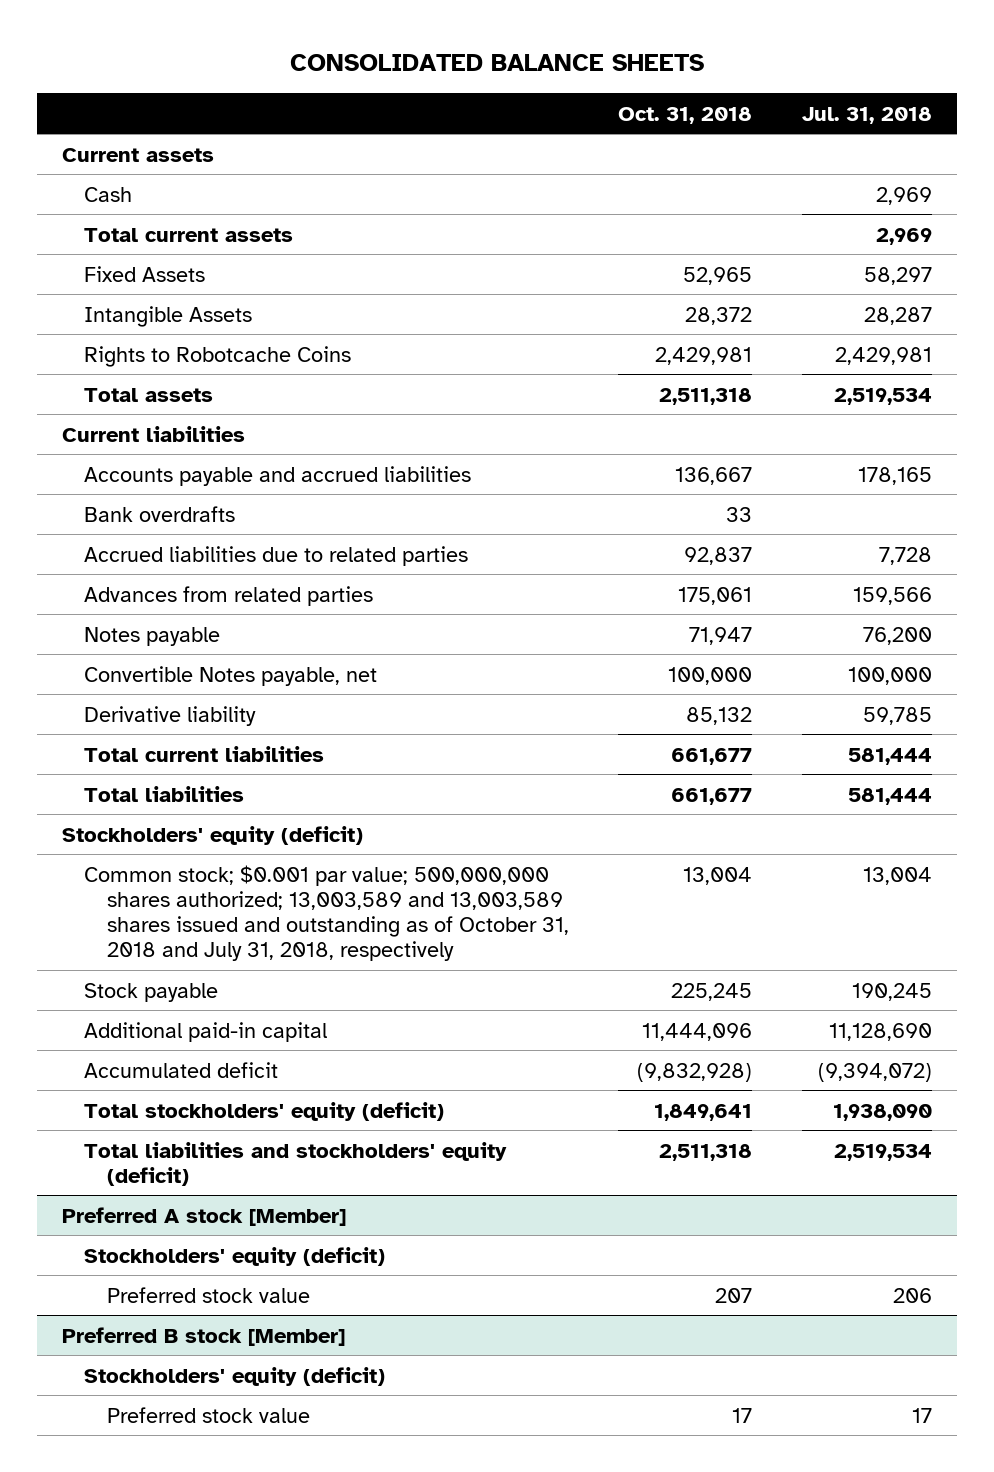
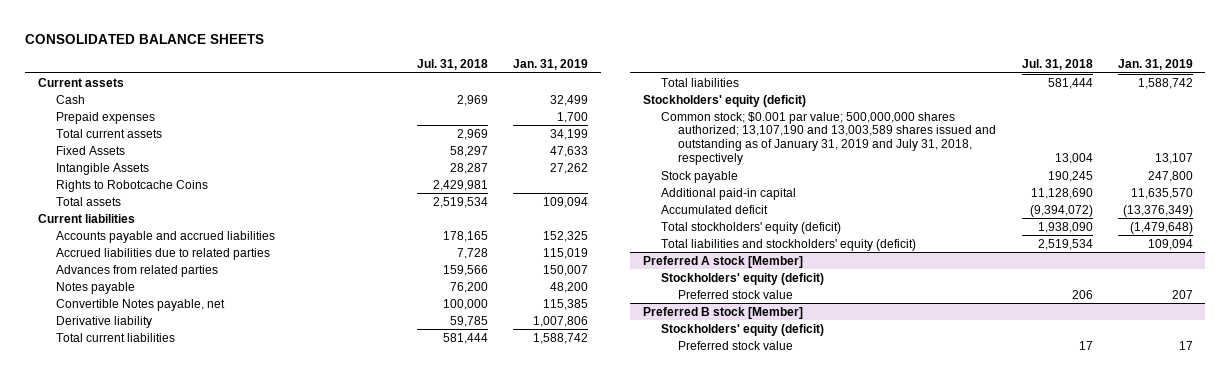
- | Oct. 31, 2018 | Jul. 31, 2018
+ | Jul. 31, 2018 | Jan. 31, 2019
+ Prepaid expenses | | 1,700
- Bank overdrafts | 33 |
- Common stock; $0.001 par value; 500,000,000 shares authorized; 13,003,589 and 13,003,589 shares issued and outstanding as of October 31, 2018 and July 31, 2018, respectively | 13,004 | 13,004
+ Common stock; $0.001 par value; 500,000,000 shares authorized; 13,107,190 and 13,003,589 shares issued and outstanding as of January 31, 2019 and July 31, 2018, respectively | 13,004 | 13,107

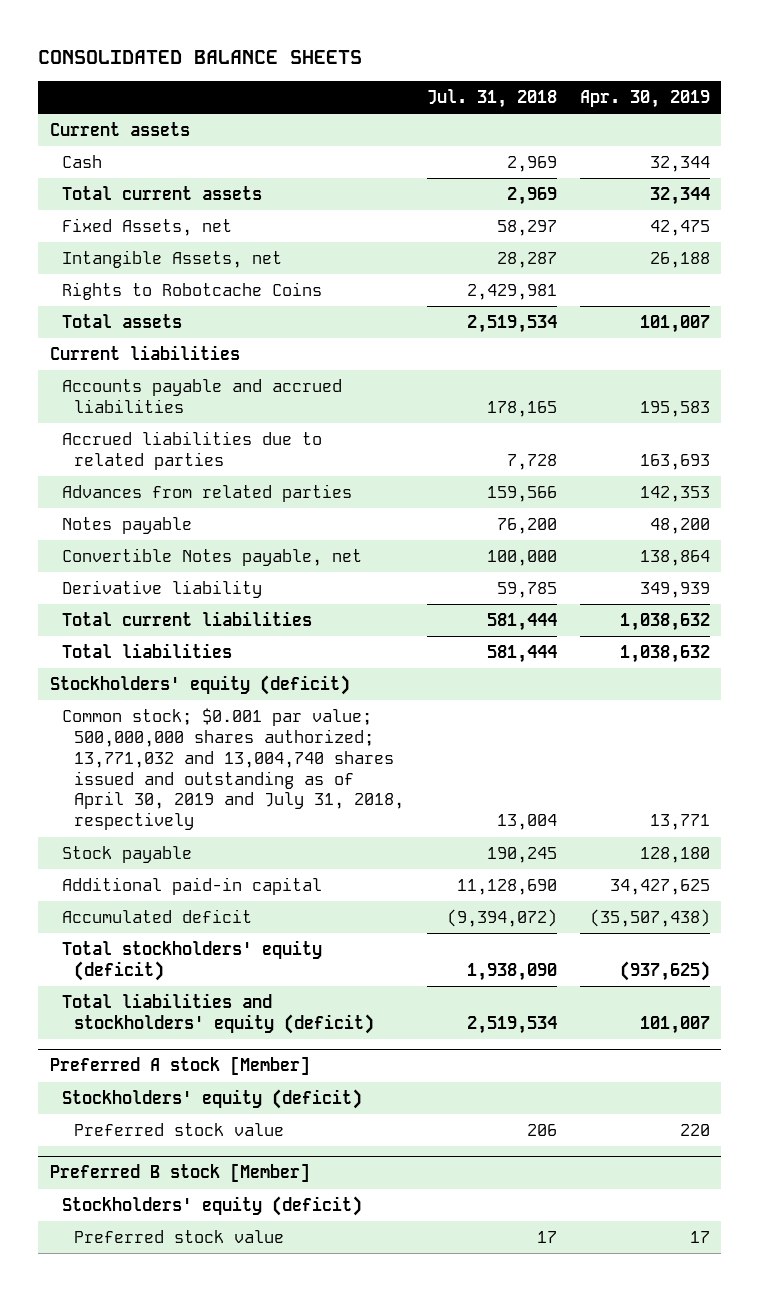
- | Jul. 31, 2018 | Jan. 31, 2019
+ | Jul. 31, 2018 | Apr. 30, 2019
- Prepaid expenses | | 1,700
- Fixed Assets | 58,297 | 47,633
- Intangible Assets | 28,287 | 27,262
+ Fixed Assets, net | 58,297 | 42,475
+ Intangible Assets, net | 28,287 | 26,188
- Common stock; $0.001 par value; 500,000,000 shares authorized; 13,107,190 and 13,003,589 shares issued and outstanding as of January 31, 2019 and July 31, 2018, respectively | 13,004 | 13,107
+ Common stock; $0.001 par value; 500,000,000 shares authorized; 13,771,032 and 13,004,740 shares issued and outstanding as of April 30, 2019 and July 31, 2018, respectively | 13,004 | 13,771

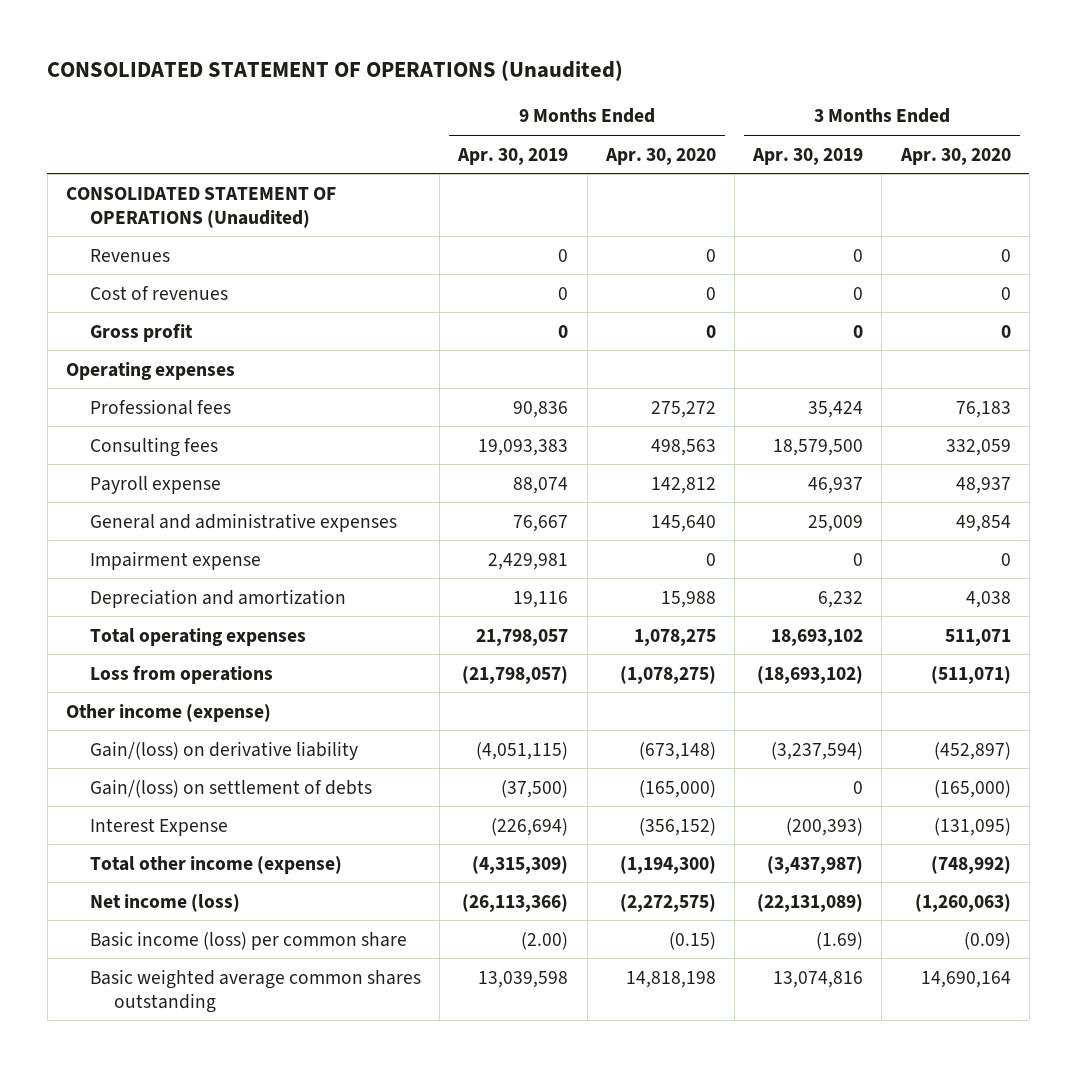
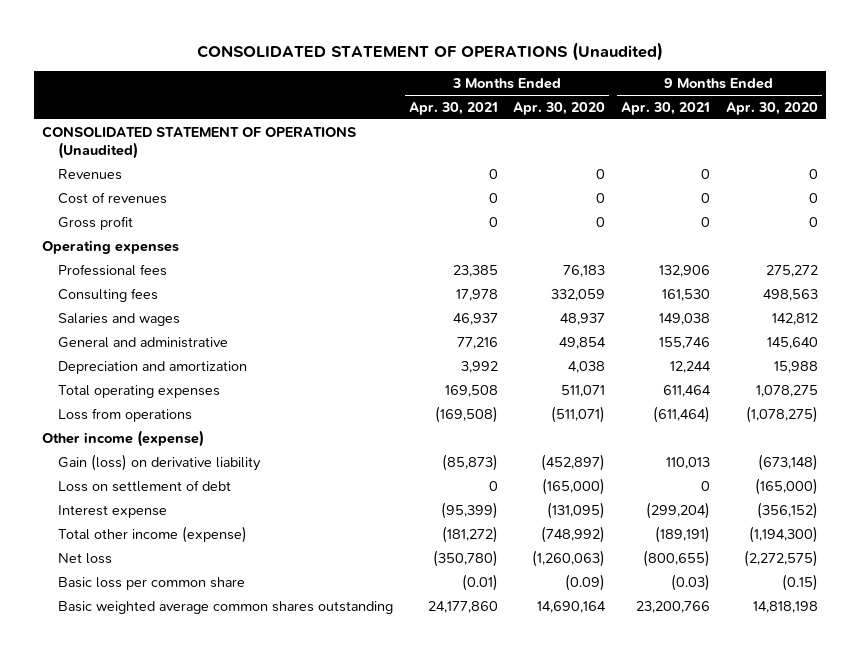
- | 9 Months Ended Apr. 30, 2019 | 9 Months Ended Apr. 30, 2020 | 3 Months Ended Apr. 30, 2019 | 3 Months Ended Apr. 30, 2020
+ | 3 Months Ended Apr. 30, 2021 | 3 Months Ended Apr. 30, 2020 | 9 Months Ended Apr. 30, 2021 | 9 Months Ended Apr. 30, 2020
- Payroll expense | 88,074 | 142,812 | 46,937 | 48,937
- General and administrative expenses | 76,667 | 145,640 | 25,009 | 49,854
- Impairment expense | 2,429,981 | 0 | 0 | 0
+ Salaries and wages | 46,937 | 48,937 | 149,038 | 142,812
+ General and administrative | 77,216 | 49,854 | 155,746 | 145,640
- Gain/(loss) on derivative liability | (4,051,115) | (673,148) | (3,237,594) | (452,897)
- Gain/(loss) on settlement of debts | (37,500) | (165,000) | 0 | (165,000)
- Interest Expense | (226,694) | (356,152) | (200,393) | (131,095)
+ Gain (loss) on derivative liability | (85,873) | (452,897) | 110,013 | (673,148)
+ Loss on settlement of debt | 0 | (165,000) | 0 | (165,000)
+ Interest expense | (95,399) | (131,095) | (299,204) | (356,152)
- Net income (loss) | (26,113,366) | (2,272,575) | (22,131,089) | (1,260,063)
- Basic income (loss) per common share | (2.00) | (0.15) | (1.69) | (0.09)
+ Net loss | (350,780) | (1,260,063) | (800,655) | (2,272,575)
+ Basic loss per common share | (0.01) | (0.09) | (0.03) | (0.15)

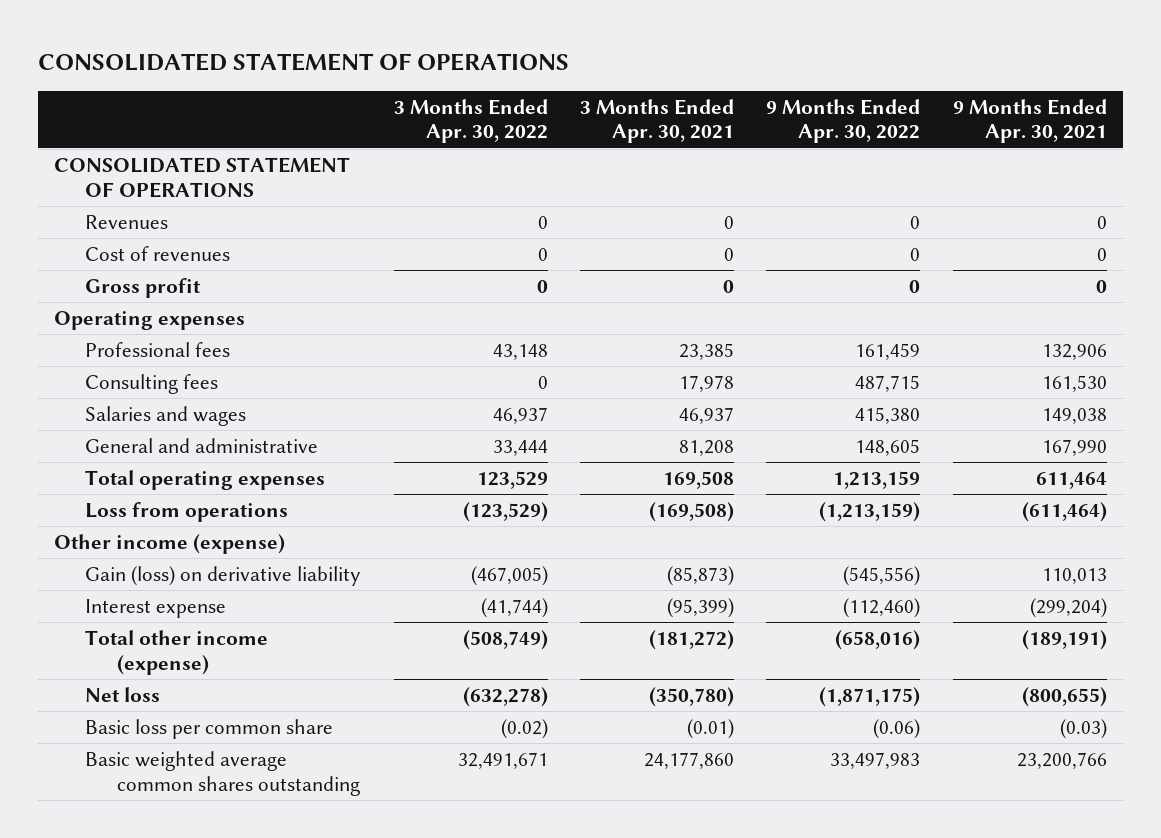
- CONSOLIDATED STATEMENT OF OPERATIONS (Unaudited)
+ CONSOLIDATED STATEMENT OF OPERATIONS
- | 3 Months Ended Apr. 30, 2021 | 3 Months Ended Apr. 30, 2020 | 9 Months Ended Apr. 30, 2021 | 9 Months Ended Apr. 30, 2020
+ | 3 Months Ended Apr. 30, 2022 | 3 Months Ended Apr. 30, 2021 | 9 Months Ended Apr. 30, 2022 | 9 Months Ended Apr. 30, 2021
- CONSOLIDATED STATEMENT OF OPERATIONS (Unaudited)
+ CONSOLIDATED STATEMENT OF OPERATIONS
- General and administrative | 77,216 | 49,854 | 155,746 | 145,640
- Depreciation and amortization | 3,992 | 4,038 | 12,244 | 15,988
+ General and administrative | 33,444 | 81,208 | 148,605 | 167,990
- Loss on settlement of debt | 0 | (165,000) | 0 | (165,000)

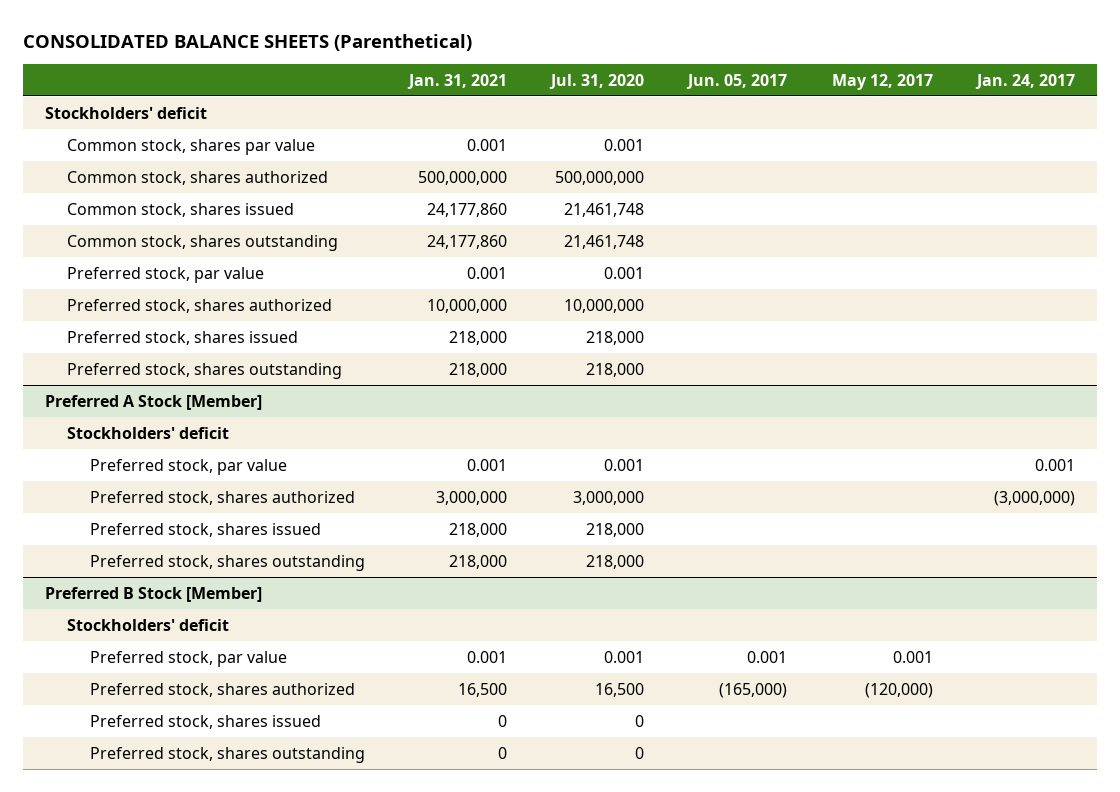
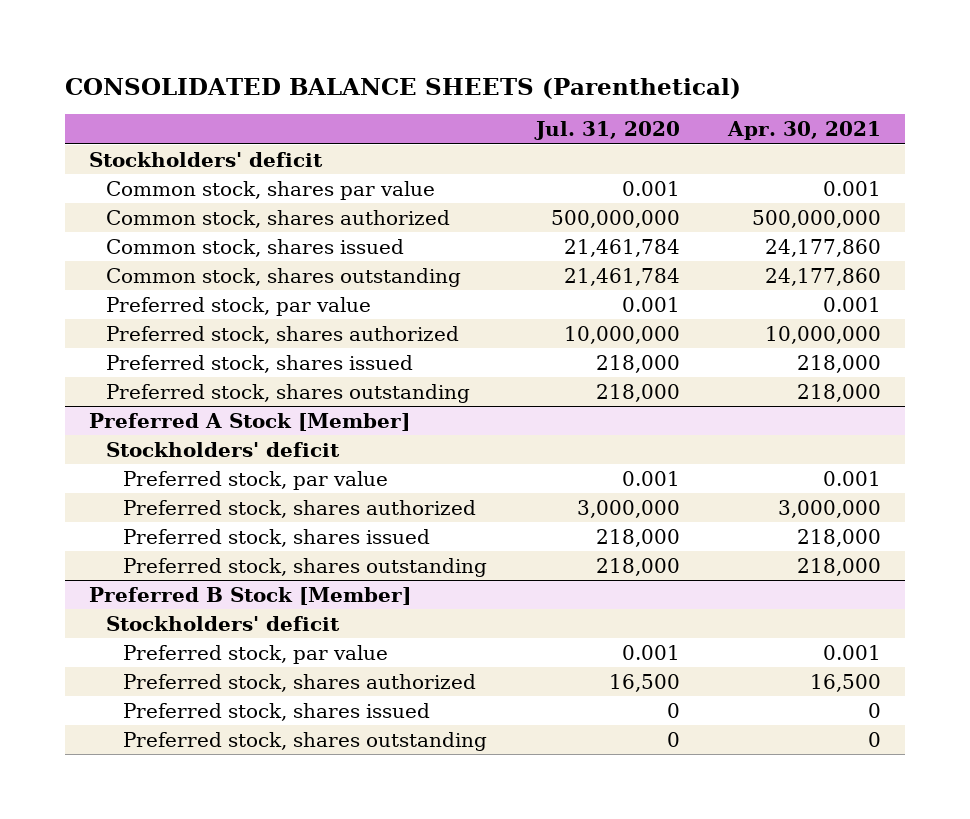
- | Jan. 31, 2021 | Jul. 31, 2020 | Jun. 05, 2017 | May 12, 2017 | Jan. 24, 2017
+ | Jul. 31, 2020 | Apr. 30, 2021
- Common stock, shares issued | 24,177,860 | 21,461,748 | | |
- Common stock, shares outstanding | 24,177,860 | 21,461,748 | | |
+ Common stock, shares issued | 21,461,784 | 24,177,860
+ Common stock, shares outstanding | 21,461,784 | 24,177,860

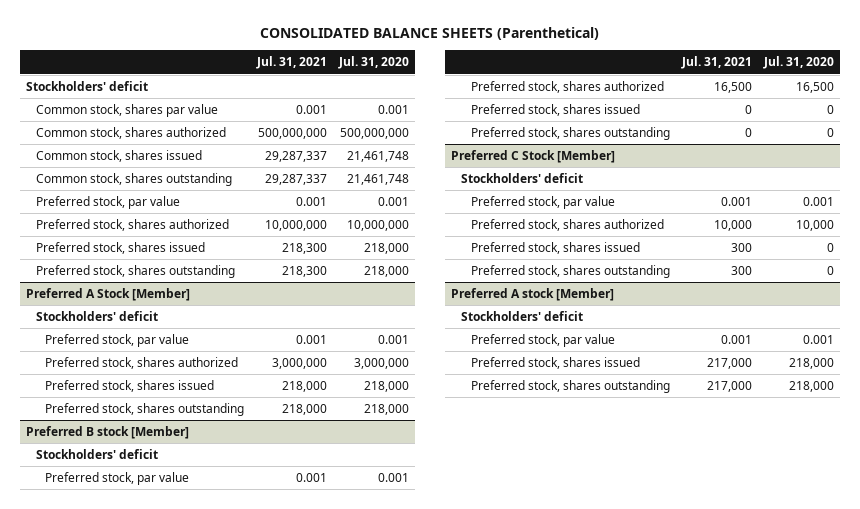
- | Jul. 31, 2020 | Apr. 30, 2021
+ | Jul. 31, 2021 | Jul. 31, 2020
- Common stock, shares issued | 21,461,784 | 24,177,860
- Common stock, shares outstanding | 21,461,784 | 24,177,860
+ Common stock, shares issued | 29,287,337 | 21,461,748
+ Common stock, shares outstanding | 29,287,337 | 21,461,748
- Preferred B Stock [Member]
+ Preferred B stock [Member]
+ Preferred C Stock [Member]
+ Stockholders' deficit
+ Preferred stock, par value | 0.001 | 0.001
+ Preferred stock, shares authorized | 10,000 | 10,000
+ Preferred stock, shares issued | 300 | 0
+ Preferred stock, shares outstanding | 300 | 0
+ Preferred A stock [Member]
+ Stockholders' deficit
+ Preferred stock, par value | 0.001 | 0.001
+ Preferred stock, shares issued | 217,000 | 218,000
+ Preferred stock, shares outstanding | 217,000 | 218,000

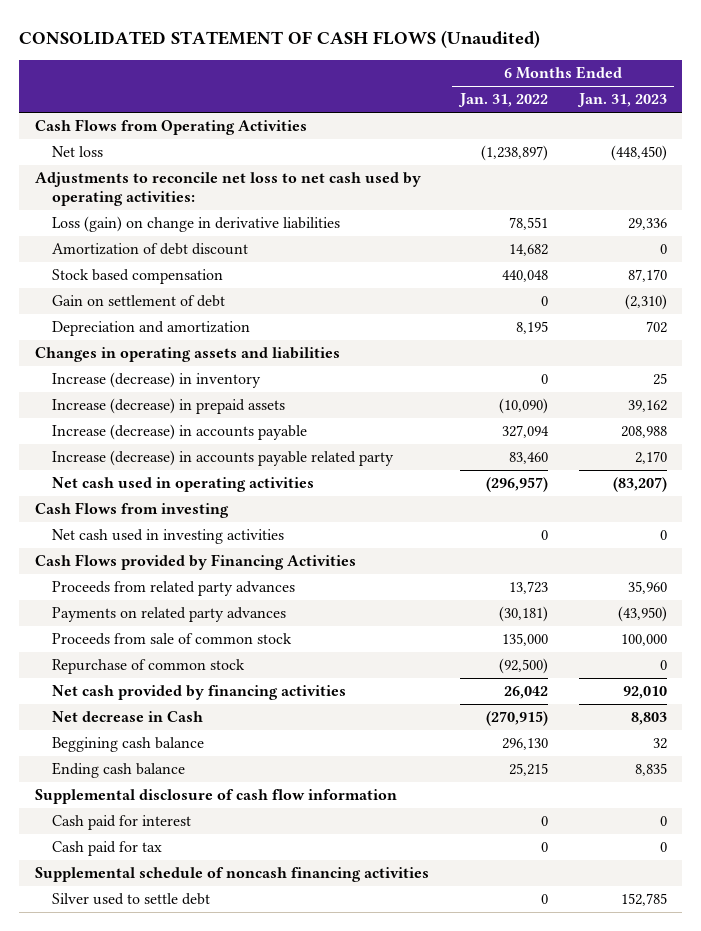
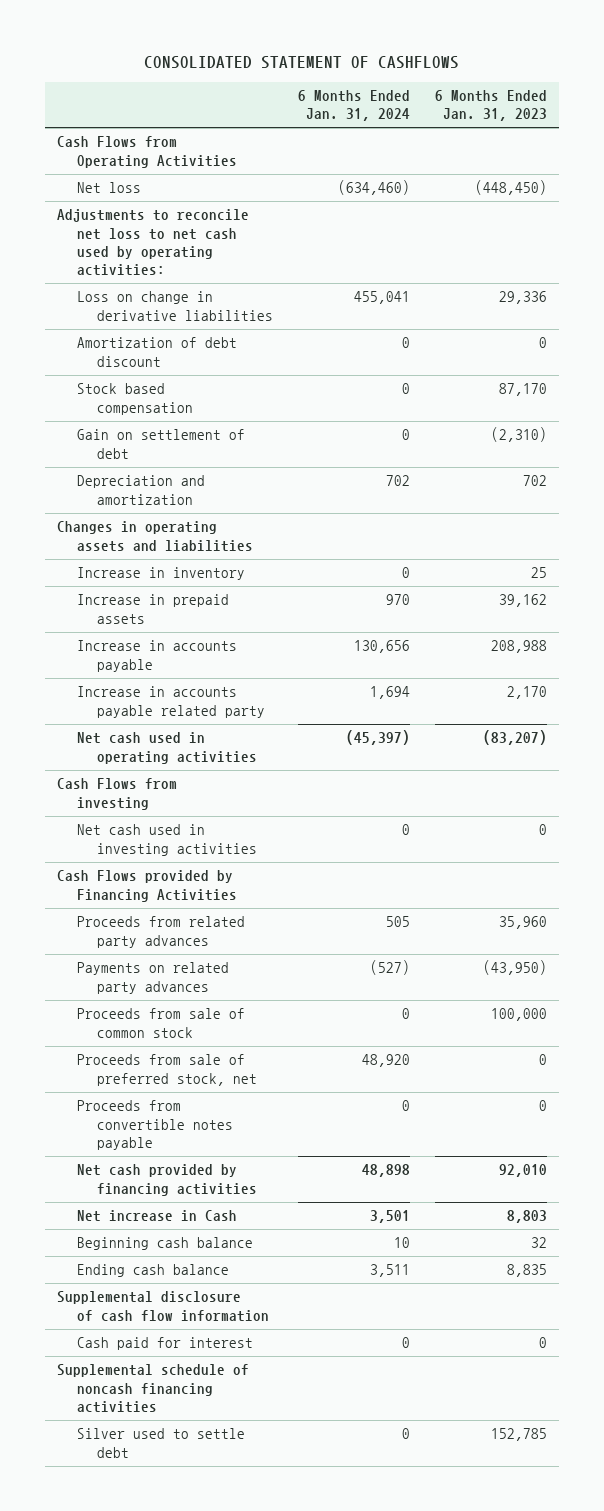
- CONSOLIDATED STATEMENT OF CASH FLOWS (Unaudited)
+ CONSOLIDATED STATEMENT OF CASHFLOWS
- | 6 Months Ended Jan. 31, 2022 | 6 Months Ended Jan. 31, 2023
+ | 6 Months Ended Jan. 31, 2024 | 6 Months Ended Jan. 31, 2023
- Loss (gain) on change in derivative liabilities | 78,551 | 29,336
+ Loss on change in derivative liabilities | 455,041 | 29,336
- Increase (decrease) in inventory | 0 | 25
- Increase (decrease) in prepaid assets | (10,090) | 39,162
- Increase (decrease) in accounts payable | 327,094 | 208,988
- Increase (decrease) in accounts payable related party | 83,460 | 2,170
+ Increase in inventory | 0 | 25
+ Increase in prepaid assets | 970 | 39,162
+ Increase in accounts payable | 130,656 | 208,988
+ Increase in accounts payable related party | 1,694 | 2,170
- Repurchase of common stock | (92,500) | 0
+ Proceeds from sale of preferred stock, net | 48,920 | 0
+ Proceeds from convertible notes payable | 0 | 0
- Net decrease in Cash | (270,915) | 8,803
- Beggining cash balance | 296,130 | 32
+ Net increase in Cash | 3,501 | 8,803
+ Beginning cash balance | 10 | 32
- Cash paid for tax | 0 | 0

